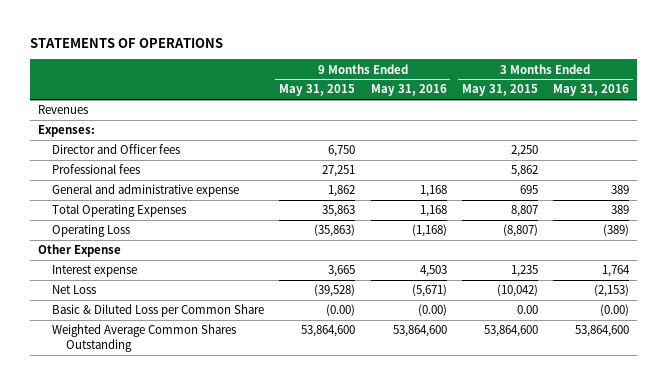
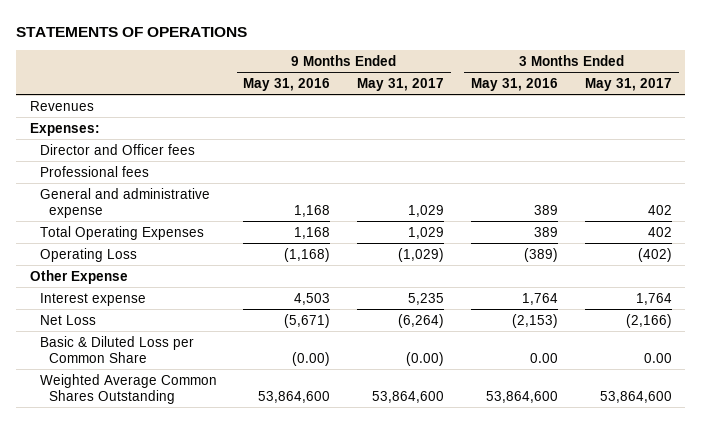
- | 9 Months Ended May 31, 2015 | 9 Months Ended May 31, 2016 | 3 Months Ended May 31, 2015 | 3 Months Ended May 31, 2016
+ | 9 Months Ended May 31, 2016 | 9 Months Ended May 31, 2017 | 3 Months Ended May 31, 2016 | 3 Months Ended May 31, 2017
- Basic & Diluted Loss per Common Share | (0.00) | (0.00) | 0.00 | (0.00)
+ Basic & Diluted Loss per Common Share | (0.00) | (0.00) | 0.00 | 0.00

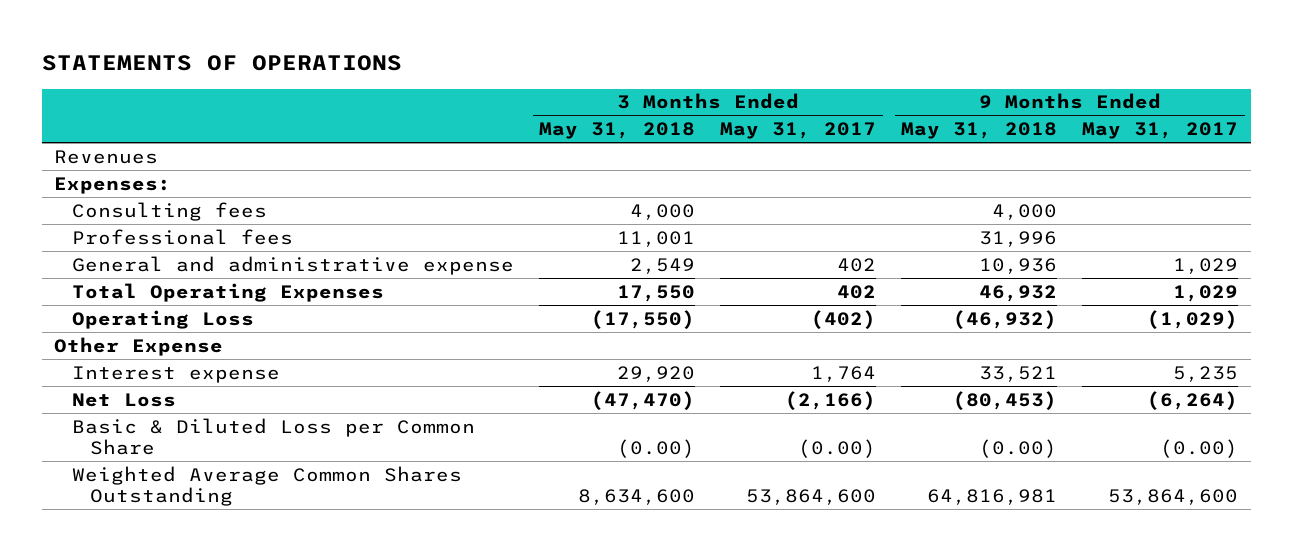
- | 9 Months Ended May 31, 2016 | 9 Months Ended May 31, 2017 | 3 Months Ended May 31, 2016 | 3 Months Ended May 31, 2017
+ | 3 Months Ended May 31, 2018 | 3 Months Ended May 31, 2017 | 9 Months Ended May 31, 2018 | 9 Months Ended May 31, 2017
- Director and Officer fees
+ Consulting fees | 4,000 | | 4,000 |
- Basic & Diluted Loss per Common Share | (0.00) | (0.00) | 0.00 | 0.00
+ Basic & Diluted Loss per Common Share | (0.00) | (0.00) | (0.00) | (0.00)

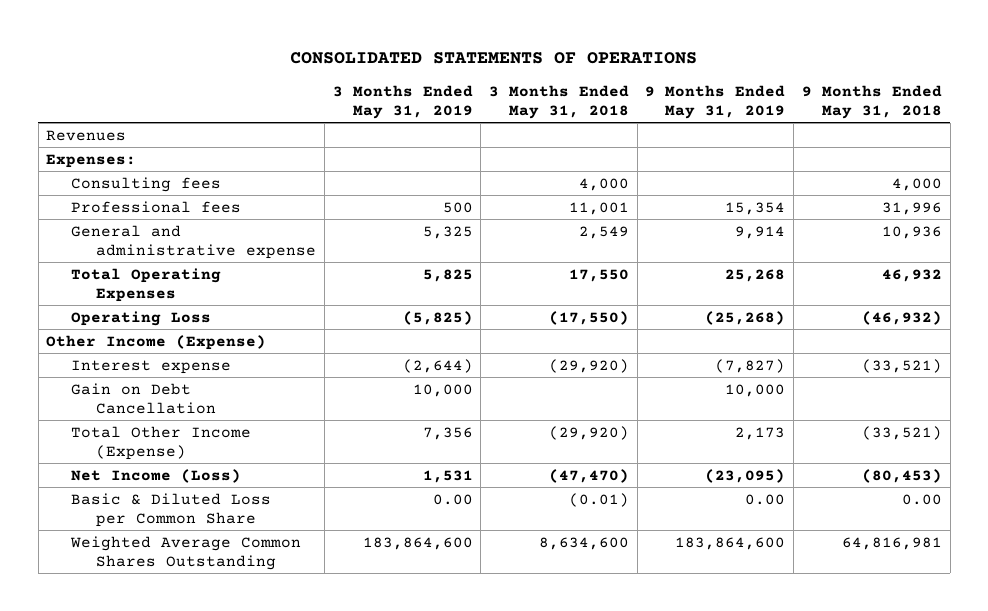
- STATEMENTS OF OPERATIONS
+ CONSOLIDATED STATEMENTS OF OPERATIONS
- | 3 Months Ended May 31, 2018 | 3 Months Ended May 31, 2017 | 9 Months Ended May 31, 2018 | 9 Months Ended May 31, 2017
+ | 3 Months Ended May 31, 2019 | 3 Months Ended May 31, 2018 | 9 Months Ended May 31, 2019 | 9 Months Ended May 31, 2018
- Other Expense
- Interest expense | 29,920 | 1,764 | 33,521 | 5,235
- Net Loss | (47,470) | (2,166) | (80,453) | (6,264)
- Basic & Diluted Loss per Common Share | (0.00) | (0.00) | (0.00) | (0.00)
+ Other Income (Expense)
+ Interest expense | (2,644) | (29,920) | (7,827) | (33,521)
+ Gain on Debt Cancellation | 10,000 | | 10,000 |
+ Total Other Income (Expense) | 7,356 | (29,920) | 2,173 | (33,521)
+ Net Income (Loss) | 1,531 | (47,470) | (23,095) | (80,453)
+ Basic & Diluted Loss per Common Share | 0.00 | (0.01) | 0.00 | 0.00

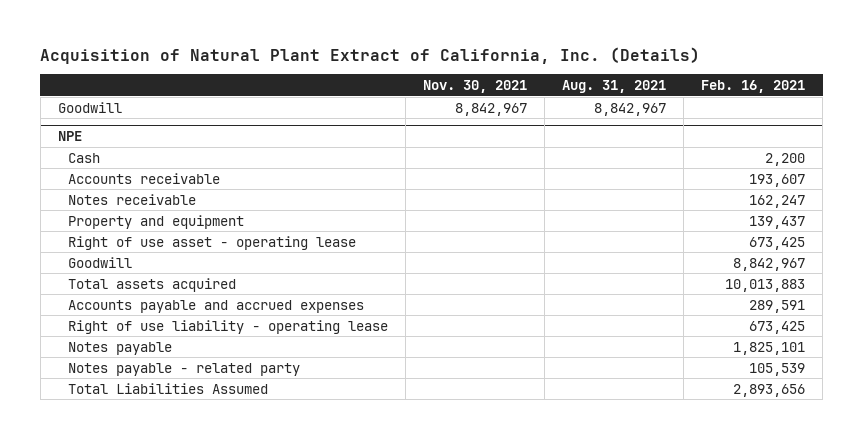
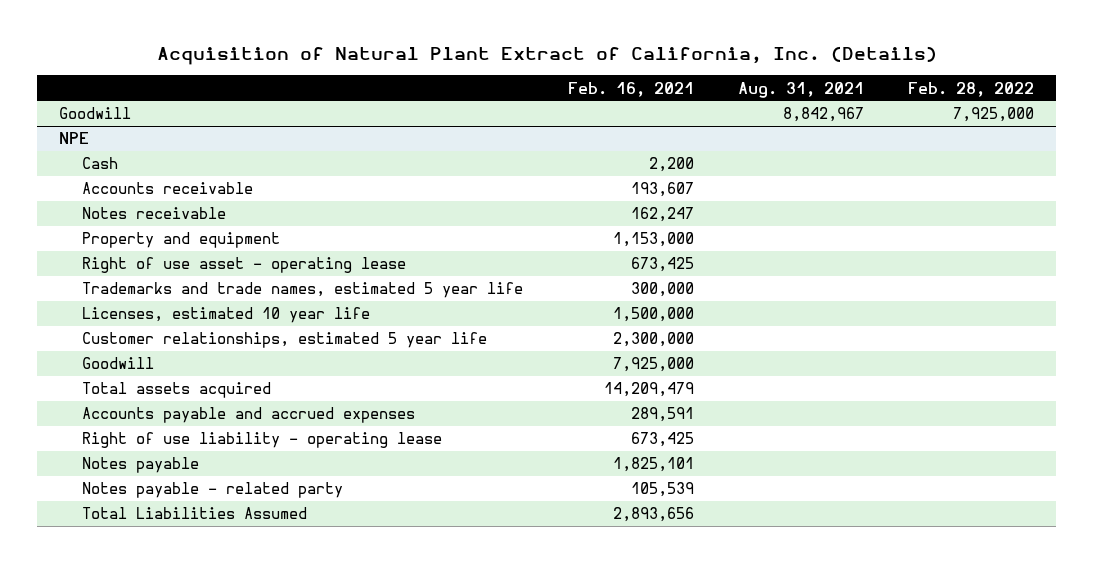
- | Nov. 30, 2021 | Aug. 31, 2021 | Feb. 16, 2021
+ | Feb. 16, 2021 | Aug. 31, 2021 | Feb. 28, 2022
@ NPE
- Property and equipment | | | 139,437
+ Property and equipment | 1,153,000 | |
- Goodwill | | | 8,842,967
- Total assets acquired | | | 10,013,883
+ Trademarks and trade names, estimated 5 year life | 300,000 | |
+ Licenses, estimated 10 year life | 1,500,000 | |
+ Customer relationships, estimated 5 year life | 2,300,000 | |
+ Goodwill | 7,925,000 | |
+ Total assets acquired | 14,209,479 | |

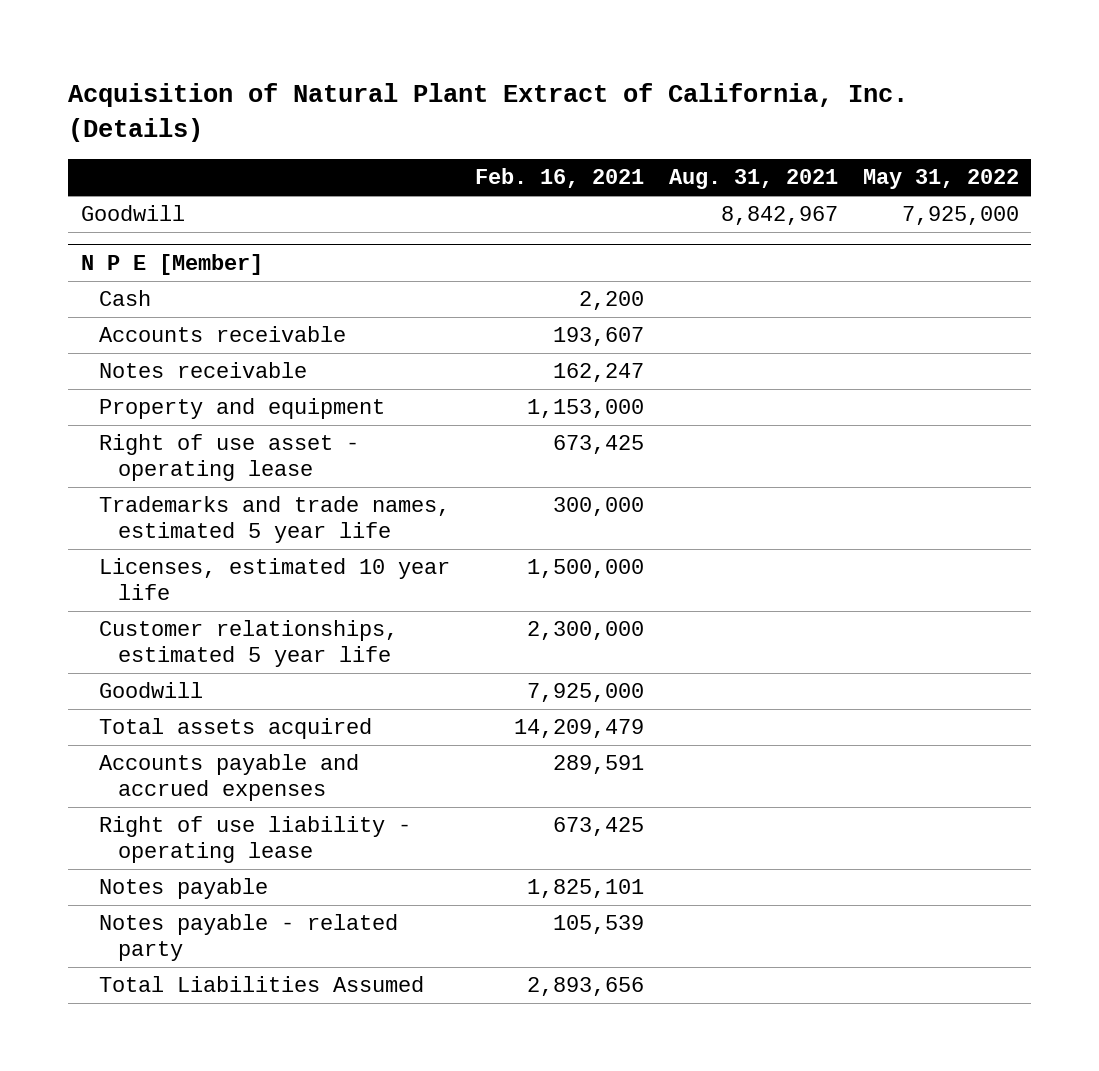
- | Feb. 16, 2021 | Aug. 31, 2021 | Feb. 28, 2022
+ | Feb. 16, 2021 | Aug. 31, 2021 | May 31, 2022
- NPE
+ N P E [Member]

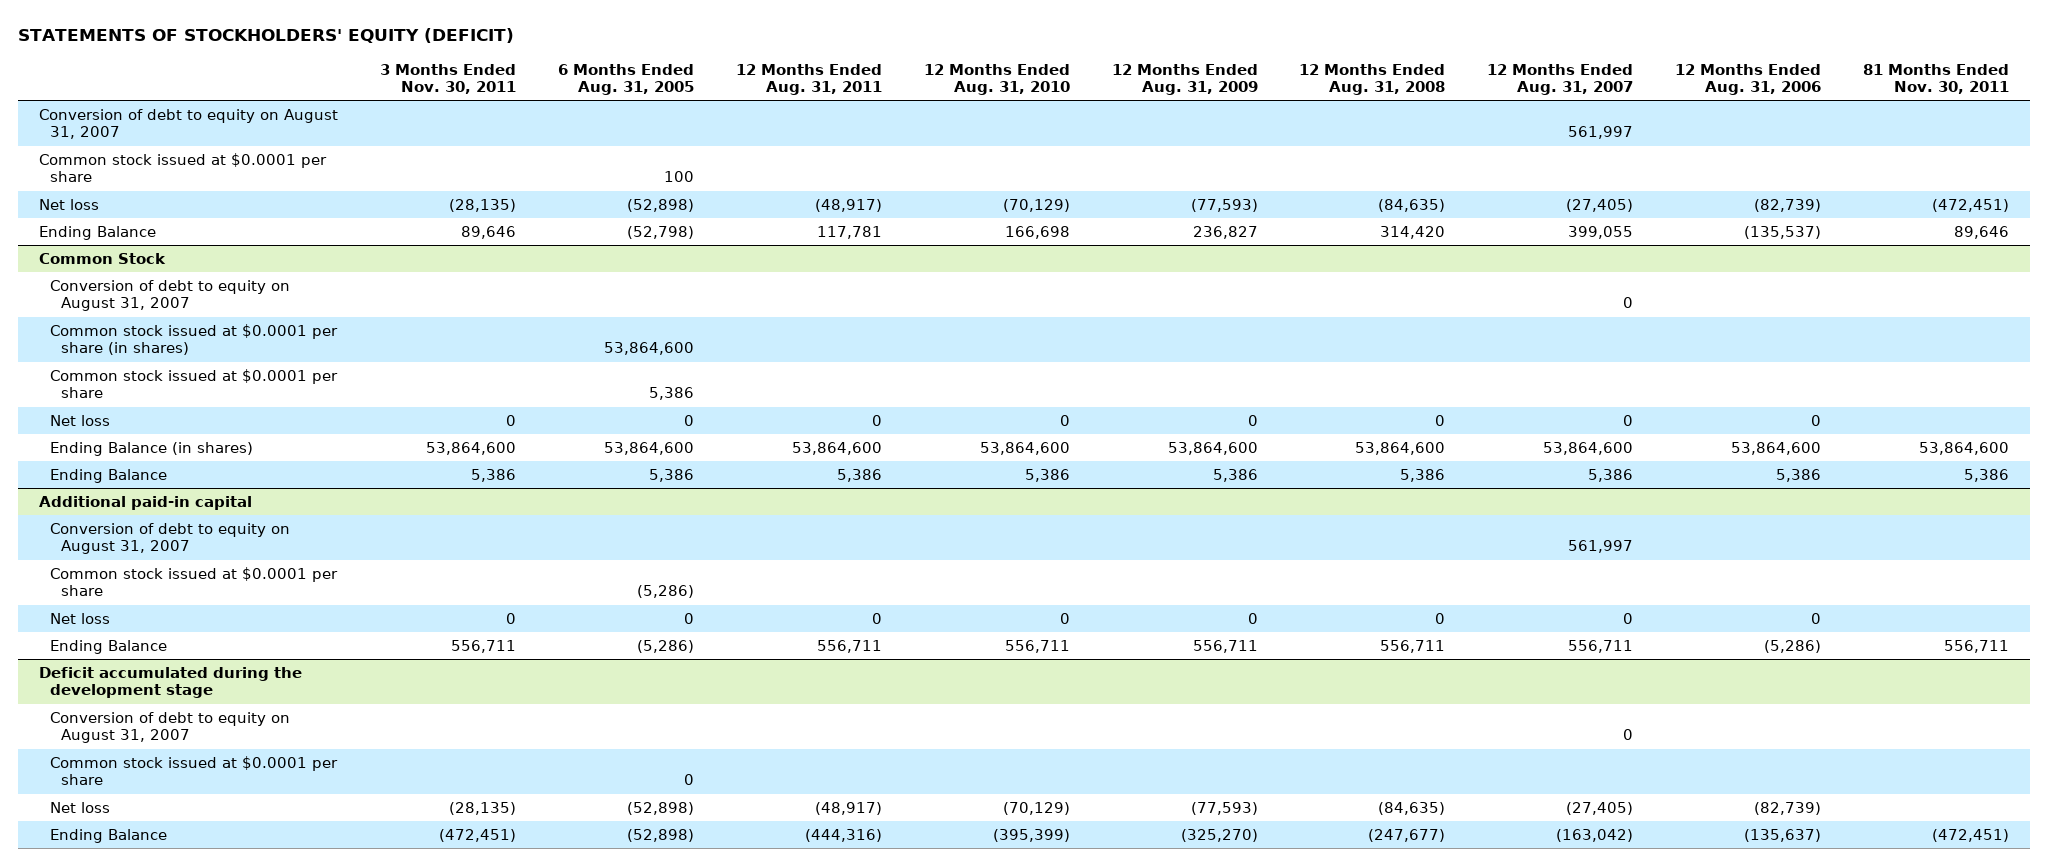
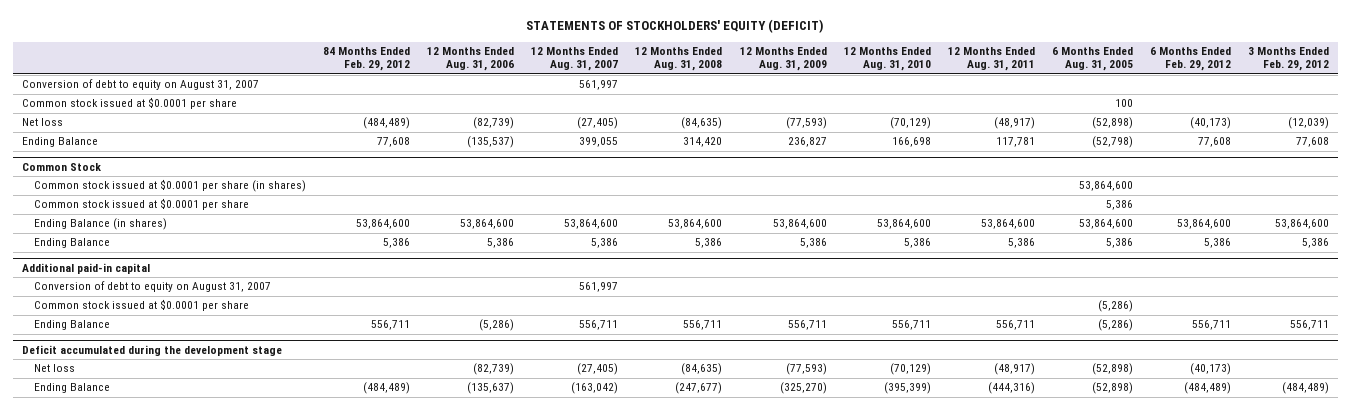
- | 3 Months Ended Nov. 30, 2011 | 6 Months Ended Aug. 31, 2005 | 12 Months Ended Aug. 31, 2011 | 12 Months Ended Aug. 31, 2010 | 12 Months Ended Aug. 31, 2009 | 12 Months Ended Aug. 31, 2008 | 12 Months Ended Aug. 31, 2007 | 12 Months Ended Aug. 31, 2006 | 81 Months Ended Nov. 30, 2011
+ | 84 Months Ended Feb. 29, 2012 | 12 Months Ended Aug. 31, 2006 | 12 Months Ended Aug. 31, 2007 | 12 Months Ended Aug. 31, 2008 | 12 Months Ended Aug. 31, 2009 | 12 Months Ended Aug. 31, 2010 | 12 Months Ended Aug. 31, 2011 | 6 Months Ended Aug. 31, 2005 | 6 Months Ended Feb. 29, 2012 | 3 Months Ended Feb. 29, 2012
@ Common Stock
- Conversion of debt to equity on August 31, 2007 | | | | | | | 0 | |
- Net loss | 0 | 0 | 0 | 0 | 0 | 0 | 0 | 0 |
@ Additional paid-in capital
- Net loss | 0 | 0 | 0 | 0 | 0 | 0 | 0 | 0 |
@ Deficit accumulated during the development stage
- Conversion of debt to equity on August 31, 2007 | | | | | | | 0 | |
- Common stock issued at $0.0001 per share | | 0 | | | | | | |

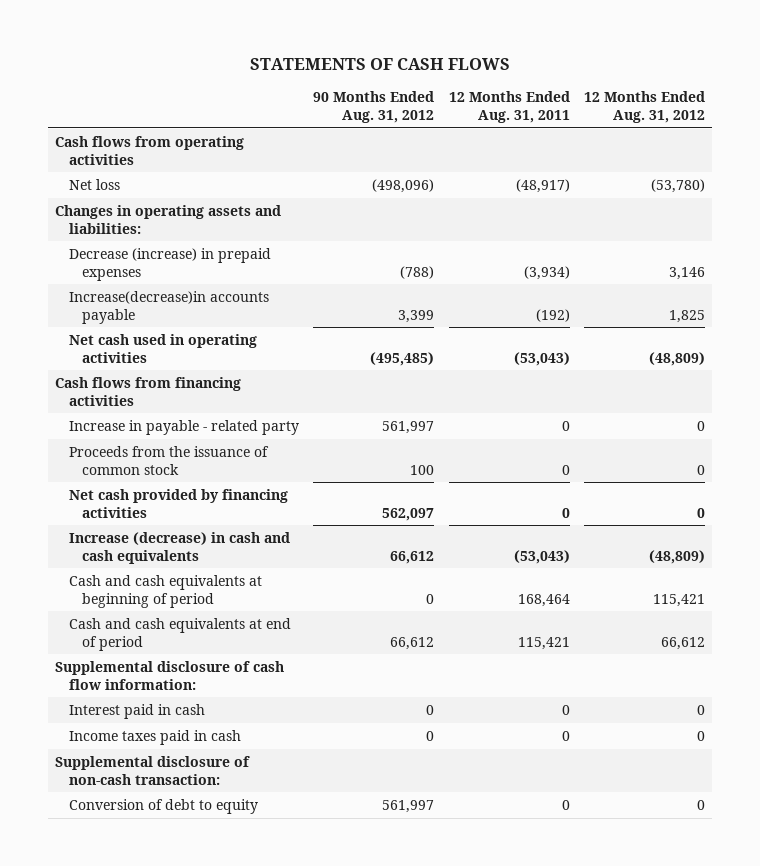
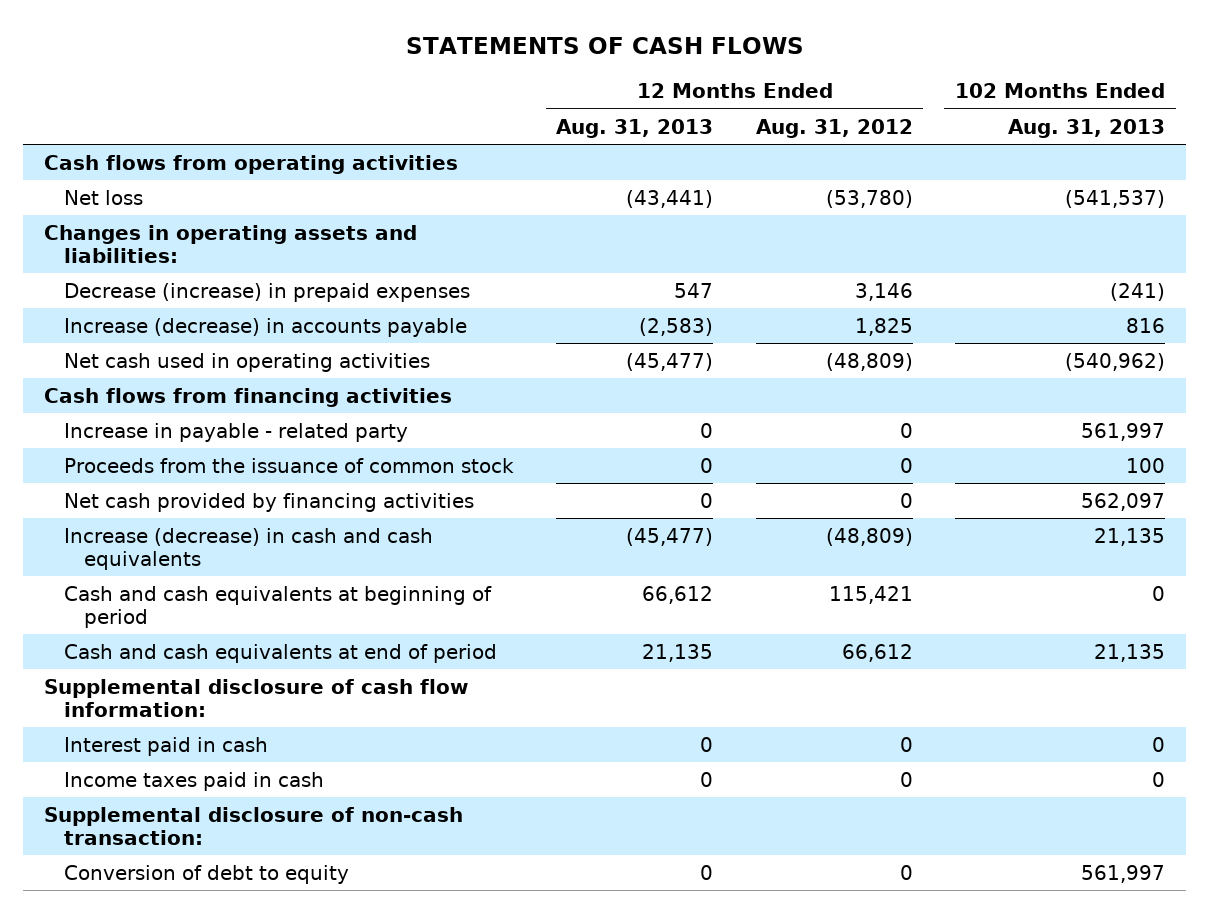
- | 90 Months Ended Aug. 31, 2012 | 12 Months Ended Aug. 31, 2011 | 12 Months Ended Aug. 31, 2012
+ | 12 Months Ended Aug. 31, 2013 | 12 Months Ended Aug. 31, 2012 | 102 Months Ended Aug. 31, 2013
- Increase(decrease)in accounts payable | 3,399 | (192) | 1,825
+ Increase (decrease) in accounts payable | (2,583) | 1,825 | 816

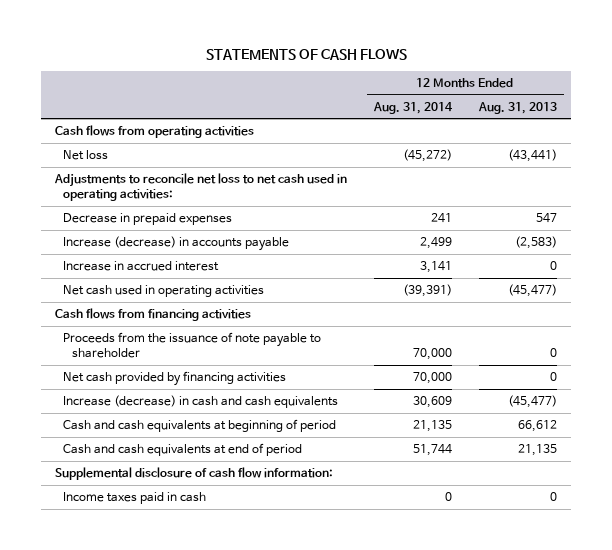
- | 12 Months Ended Aug. 31, 2013 | 12 Months Ended Aug. 31, 2012 | 102 Months Ended Aug. 31, 2013
+ | 12 Months Ended Aug. 31, 2014 | 12 Months Ended Aug. 31, 2013
- Changes in operating assets and liabilities:
- Decrease (increase) in prepaid expenses | 547 | 3,146 | (241)
+ Adjustments to reconcile net loss to net cash used in operating activities:
+ Decrease in prepaid expenses | 241 | 547
+ Increase in accrued interest | 3,141 | 0
- Increase in payable - related party | 0 | 0 | 561,997
- Proceeds from the issuance of common stock | 0 | 0 | 100
+ Proceeds from the issuance of note payable to shareholder | 70,000 | 0
- Interest paid in cash | 0 | 0 | 0
- Supplemental disclosure of non-cash transaction:
- Conversion of debt to equity | 0 | 0 | 561,997

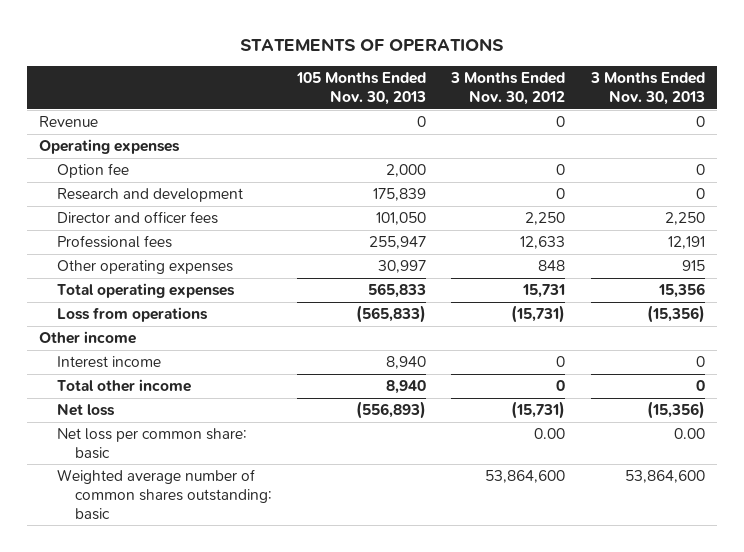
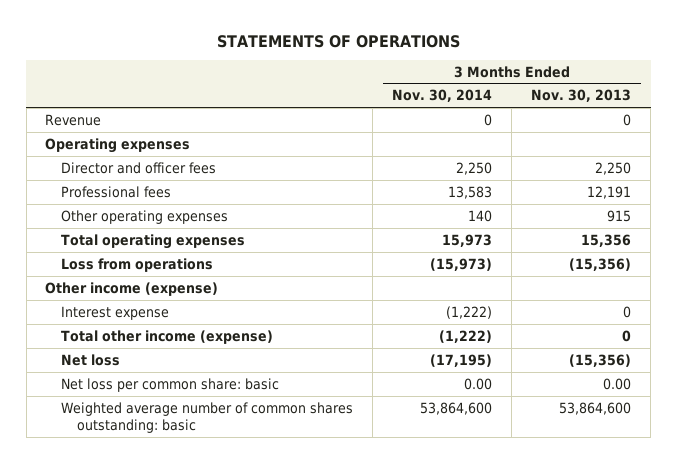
- | 105 Months Ended Nov. 30, 2013 | 3 Months Ended Nov. 30, 2012 | 3 Months Ended Nov. 30, 2013
+ | 3 Months Ended Nov. 30, 2014 | 3 Months Ended Nov. 30, 2013
- Option fee | 2,000 | 0 | 0
- Research and development | 175,839 | 0 | 0
- Other income
- Interest income | 8,940 | 0 | 0
- Total other income | 8,940 | 0 | 0
+ Other income (expense)
+ Interest expense | (1,222) | 0
+ Total other income (expense) | (1,222) | 0

